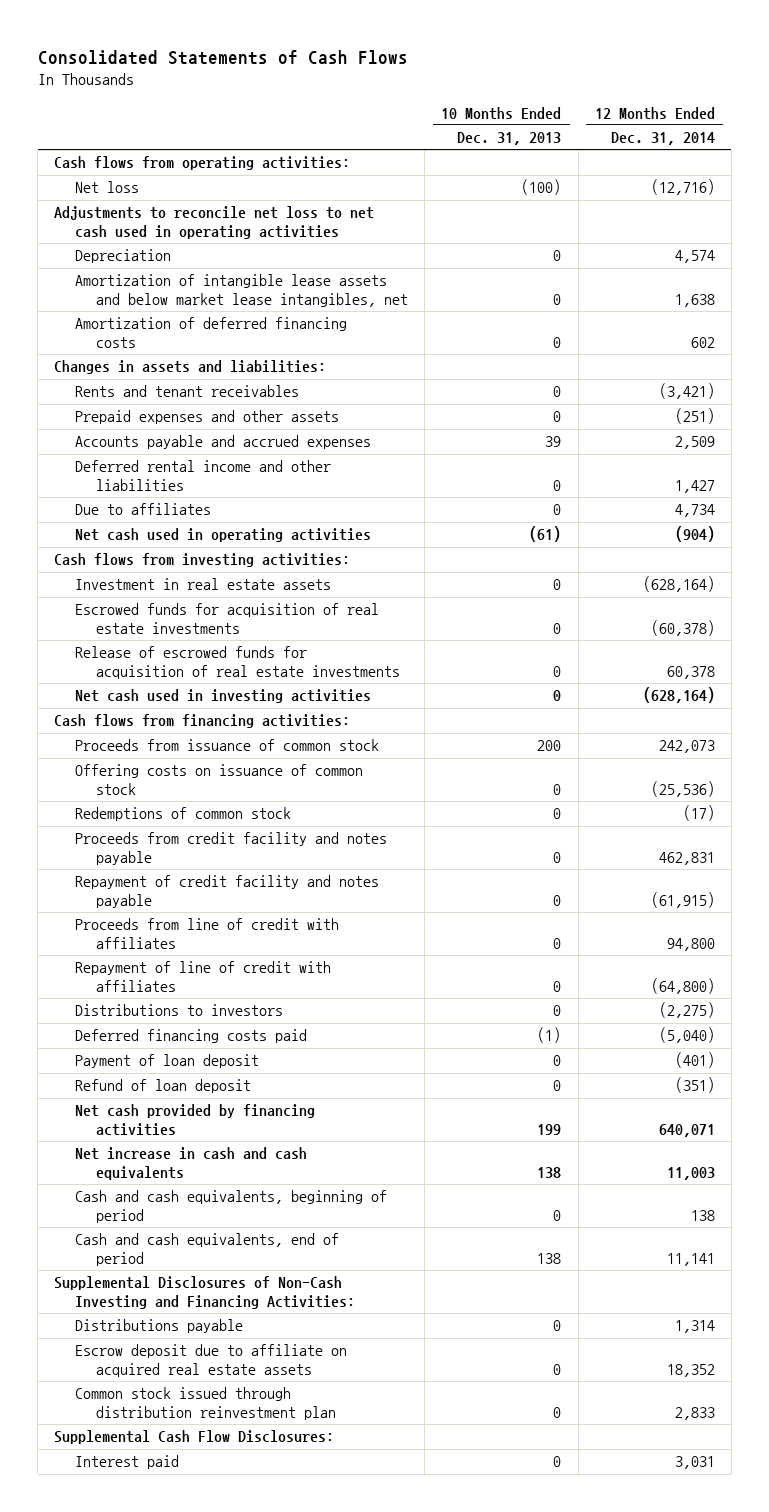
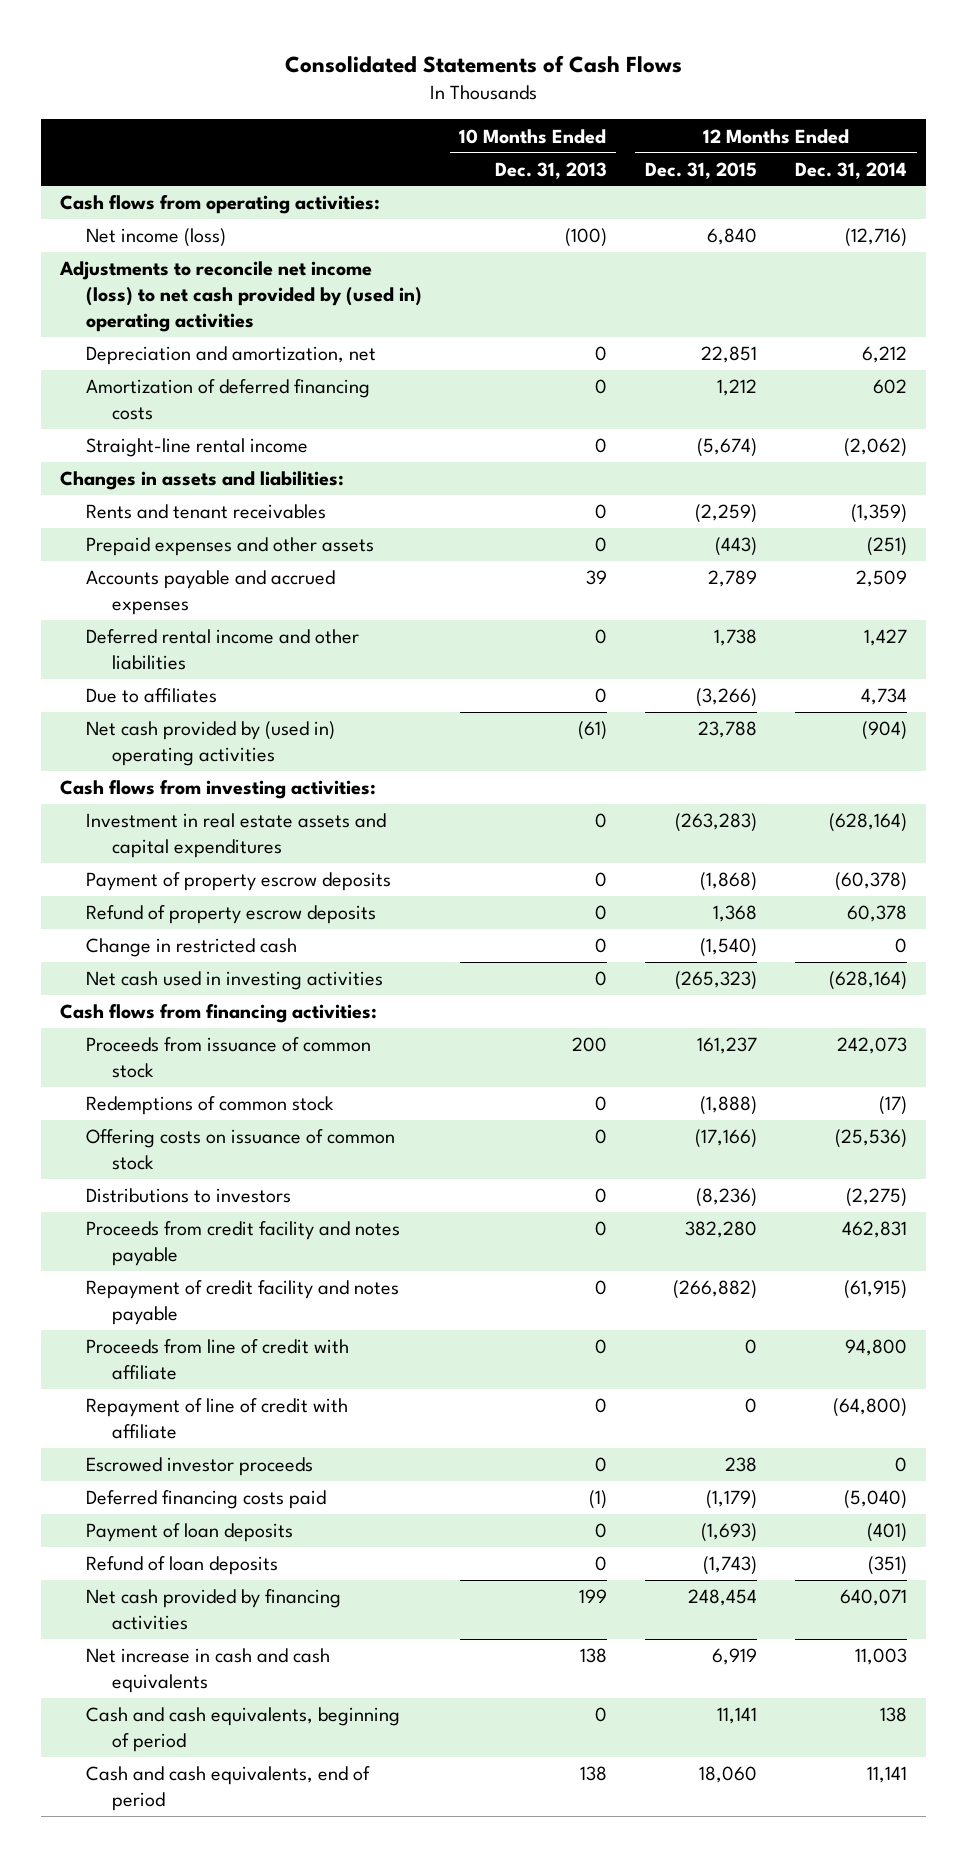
- | 10 Months Ended Dec. 31, 2013 | 12 Months Ended Dec. 31, 2014
+ | 10 Months Ended Dec. 31, 2013 | 12 Months Ended Dec. 31, 2015 | 12 Months Ended Dec. 31, 2014
- Net loss | (100) | (12,716)
- Adjustments to reconcile net loss to net cash used in operating activities
- Depreciation | 0 | 4,574
- Amortization of intangible lease assets and below market lease intangibles, net | 0 | 1,638
+ Net income (loss) | (100) | 6,840 | (12,716)
+ Adjustments to reconcile net income (loss) to net cash provided by (used in) operating activities
+ Depreciation and amortization, net | 0 | 22,851 | 6,212
+ Straight-line rental income | 0 | (5,674) | (2,062)
- Rents and tenant receivables | 0 | (3,421)
+ Rents and tenant receivables | 0 | (2,259) | (1,359)
- Net cash used in operating activities | (61) | (904)
+ Net cash provided by (used in) operating activities | (61) | 23,788 | (904)
- Investment in real estate assets | 0 | (628,164)
- Escrowed funds for acquisition of real estate investments | 0 | (60,378)
- Release of escrowed funds for acquisition of real estate investments | 0 | 60,378
+ Investment in real estate assets and capital expenditures | 0 | (263,283) | (628,164)
+ Payment of property escrow deposits | 0 | (1,868) | (60,378)
+ Refund of property escrow deposits | 0 | 1,368 | 60,378
+ Change in restricted cash | 0 | (1,540) | 0
moved down: Offering costs on issuance of common stock | 0 | (17,166) | (25,536)
moved up: Distributions to investors | 0 | (8,236) | (2,275)
- Proceeds from line of credit with affiliates | 0 | 94,800
- Repayment of line of credit with affiliates | 0 | (64,800)
+ Proceeds from line of credit with affiliate | 0 | 0 | 94,800
+ Repayment of line of credit with affiliate | 0 | 0 | (64,800)
+ Escrowed investor proceeds | 0 | 238 | 0
- Payment of loan deposit | 0 | (401)
- Refund of loan deposit | 0 | (351)
+ Payment of loan deposits | 0 | (1,693) | (401)
+ Refund of loan deposits | 0 | (1,743) | (351)
- Supplemental Disclosures of Non-Cash Investing and Financing Activities:
- Distributions payable | 0 | 1,314
- Escrow deposit due to affiliate on acquired real estate assets | 0 | 18,352
- Common stock issued through distribution reinvestment plan | 0 | 2,833
- Supplemental Cash Flow Disclosures:
- Interest paid | 0 | 3,031

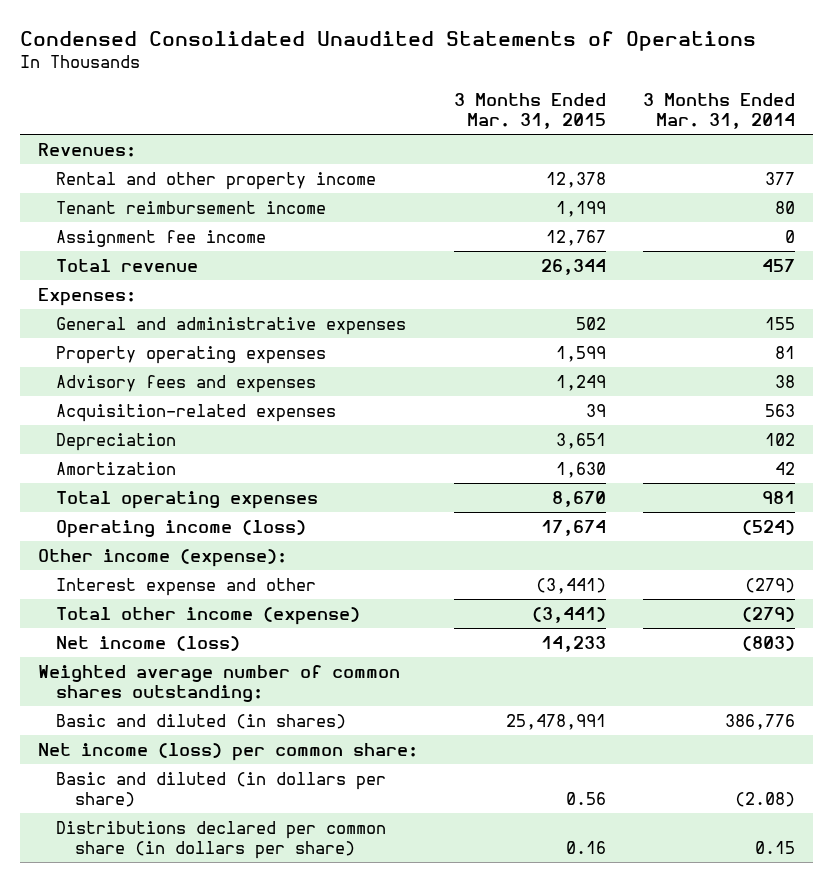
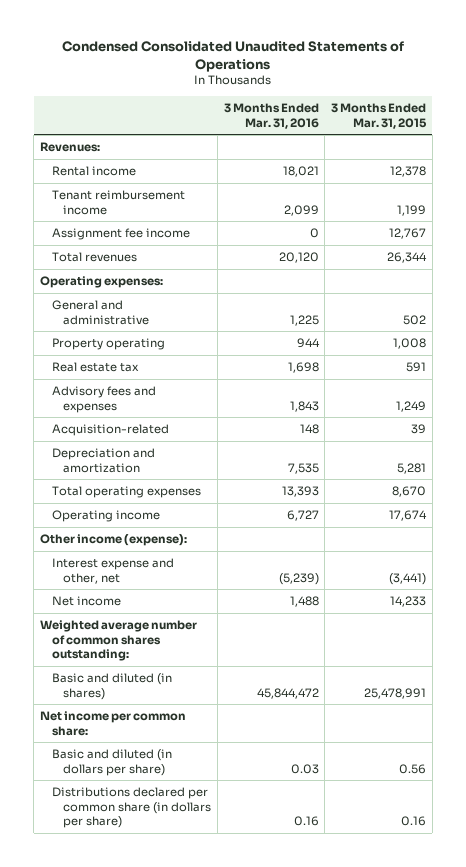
- | 3 Months Ended Mar. 31, 2015 | 3 Months Ended Mar. 31, 2014
+ | 3 Months Ended Mar. 31, 2016 | 3 Months Ended Mar. 31, 2015
- Rental and other property income | 12,378 | 377
+ Rental income | 18,021 | 12,378
- Total revenue | 26,344 | 457
- Expenses:
- General and administrative expenses | 502 | 155
- Property operating expenses | 1,599 | 81
+ Total revenues | 20,120 | 26,344
+ Operating expenses:
+ General and administrative | 1,225 | 502
+ Property operating | 944 | 1,008
+ Real estate tax | 1,698 | 591
- Acquisition-related expenses | 39 | 563
- Depreciation | 3,651 | 102
- Amortization | 1,630 | 42
+ Acquisition-related | 148 | 39
+ Depreciation and amortization | 7,535 | 5,281
- Operating income (loss) | 17,674 | (524)
+ Operating income | 6,727 | 17,674
- Interest expense and other | (3,441) | (279)
- Total other income (expense) | (3,441) | (279)
- Net income (loss) | 14,233 | (803)
+ Interest expense and other, net | (5,239) | (3,441)
+ Net income | 1,488 | 14,233
- Net income (loss) per common share:
+ Net income per common share:

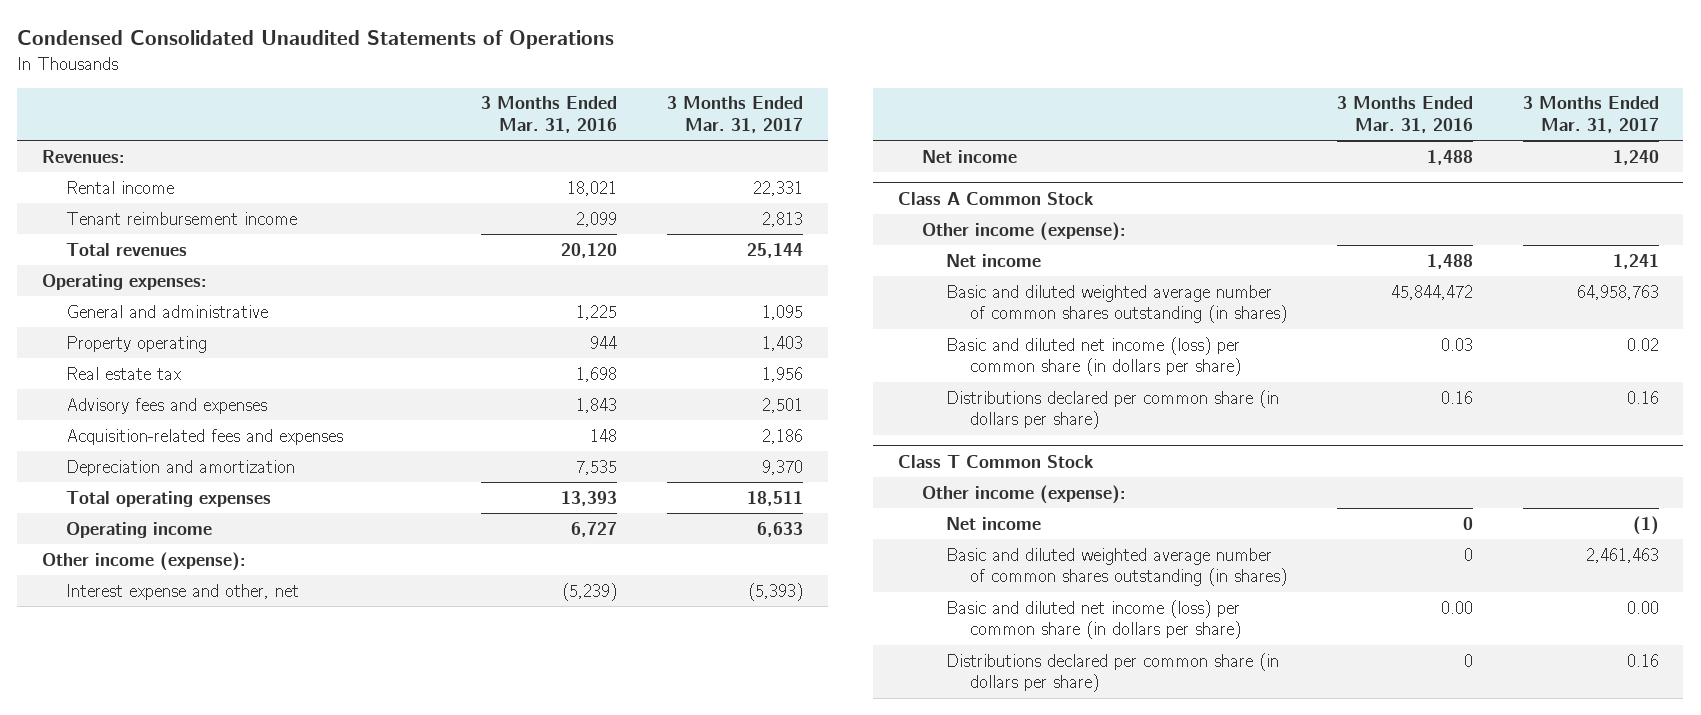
- | 3 Months Ended Mar. 31, 2016 | 3 Months Ended Mar. 31, 2015
+ | 3 Months Ended Mar. 31, 2016 | 3 Months Ended Mar. 31, 2017
- Assignment fee income | 0 | 12,767
- Acquisition-related | 148 | 39
+ Acquisition-related fees and expenses | 148 | 2,186
- Weighted average number of common shares outstanding:
- Basic and diluted (in shares) | 45,844,472 | 25,478,991
- Net income per common share:
- Basic and diluted (in dollars per share) | 0.03 | 0.56
+ Class A Common Stock
+ Other income (expense):
+ Net income | 1,488 | 1,241
+ Basic and diluted weighted average number of common shares outstanding (in shares) | 45,844,472 | 64,958,763
+ Basic and diluted net income (loss) per common share (in dollars per share) | 0.03 | 0.02
+ Class T Common Stock
+ Other income (expense):
+ Net income | 0 | (1)
+ Basic and diluted weighted average number of common shares outstanding (in shares) | 0 | 2,461,463
+ Basic and diluted net income (loss) per common share (in dollars per share) | 0.00 | 0.00
+ Distributions declared per common share (in dollars per share) | 0 | 0.16

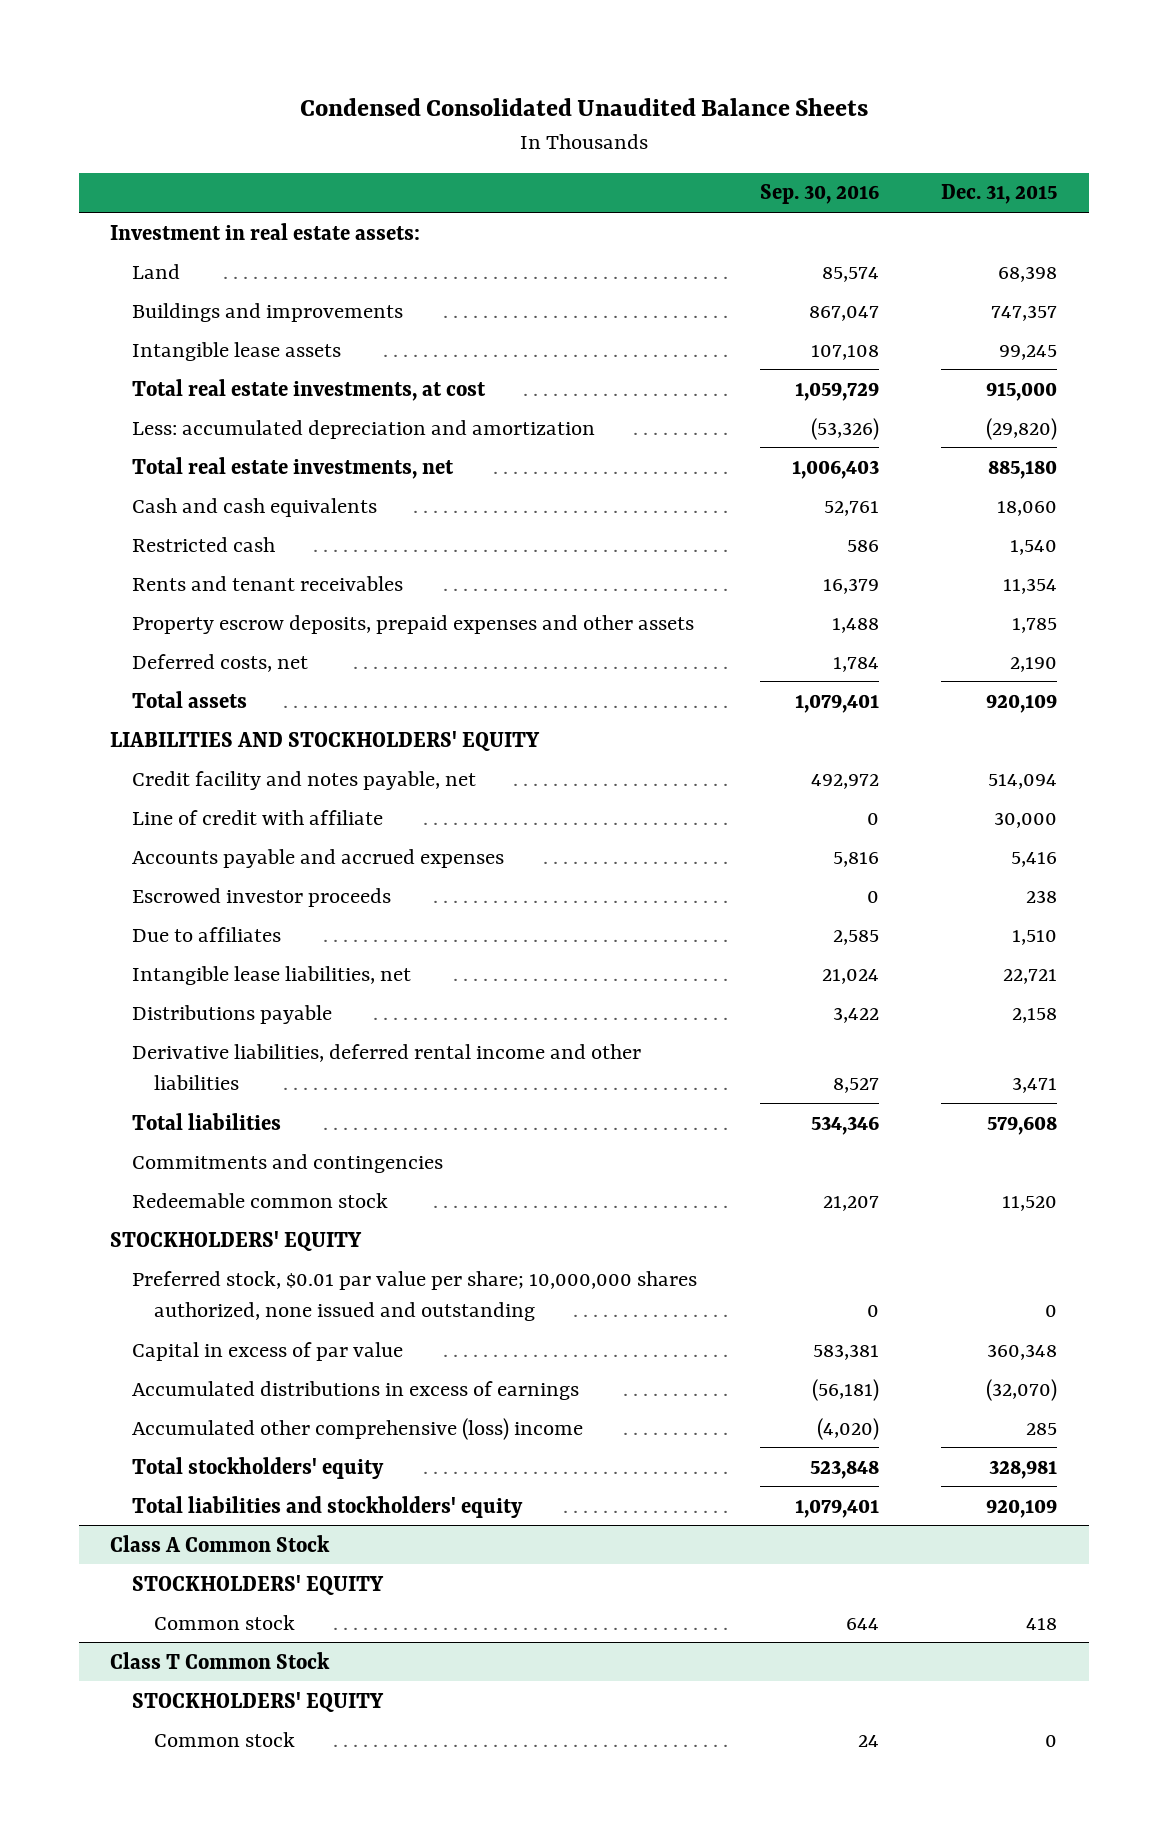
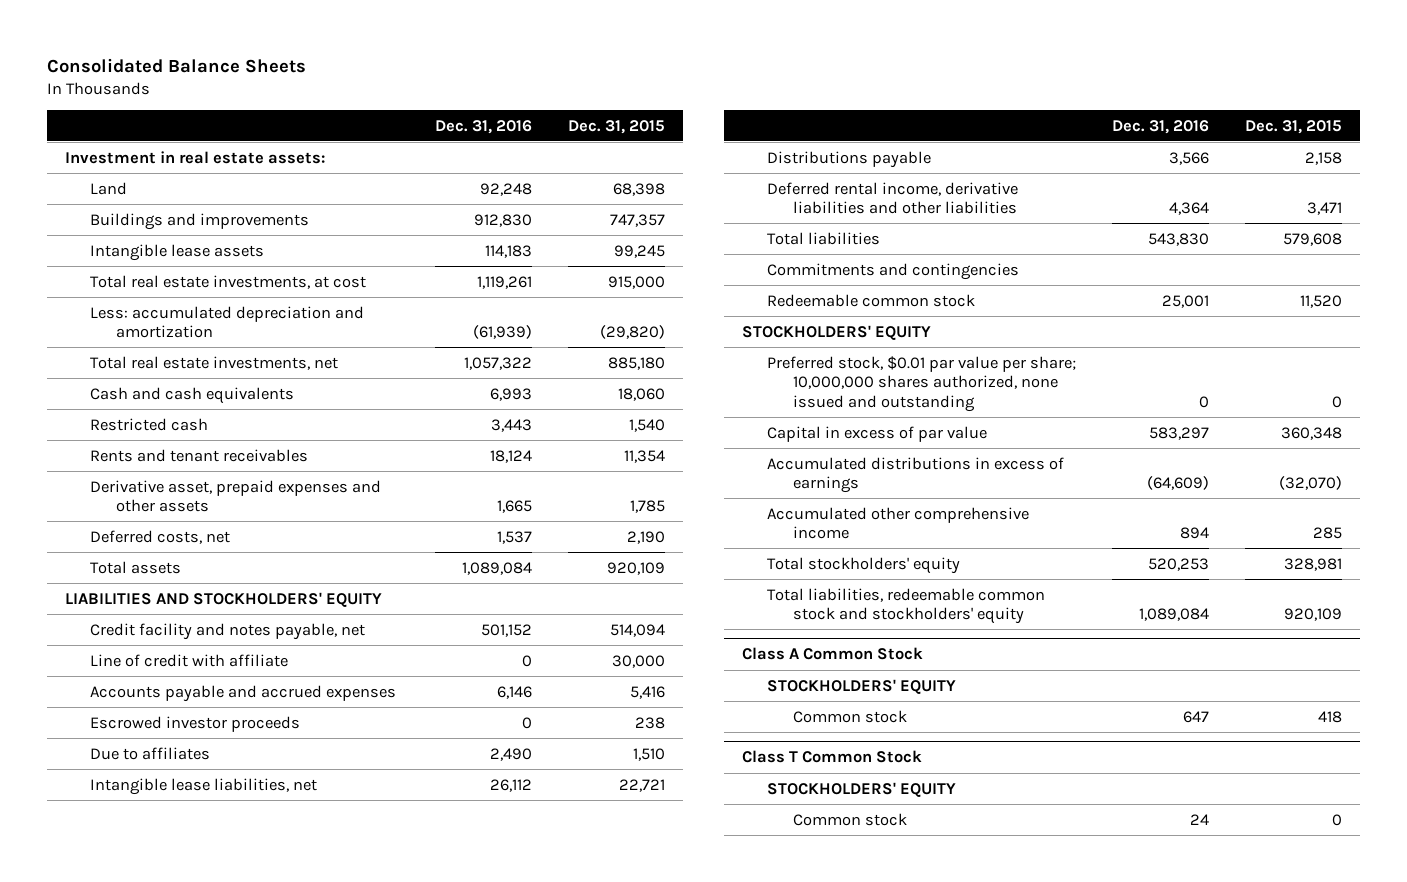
- Condensed Consolidated Unaudited Balance Sheets
+ Consolidated Balance Sheets
- | Sep. 30, 2016 | Dec. 31, 2015
+ | Dec. 31, 2016 | Dec. 31, 2015
- Property escrow deposits, prepaid expenses and other assets | 1,488 | 1,785
+ Derivative asset, prepaid expenses and other assets | 1,665 | 1,785
- Derivative liabilities, deferred rental income and other liabilities | 8,527 | 3,471
+ Deferred rental income, derivative liabilities and other liabilities | 4,364 | 3,471
- Accumulated other comprehensive (loss) income | (4,020) | 285
+ Accumulated other comprehensive income | 894 | 285
- Total liabilities and stockholders' equity | 1,079,401 | 920,109
+ Total liabilities, redeemable common stock and stockholders' equity | 1,089,084 | 920,109

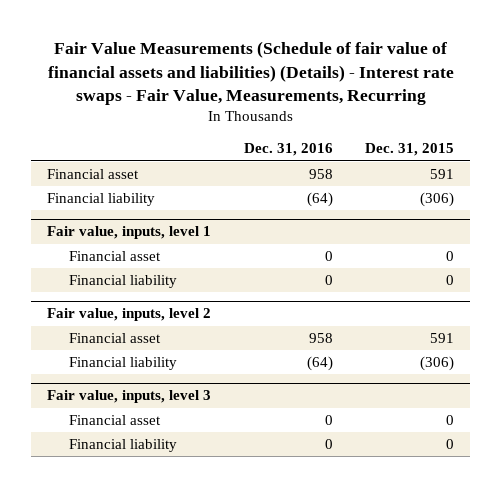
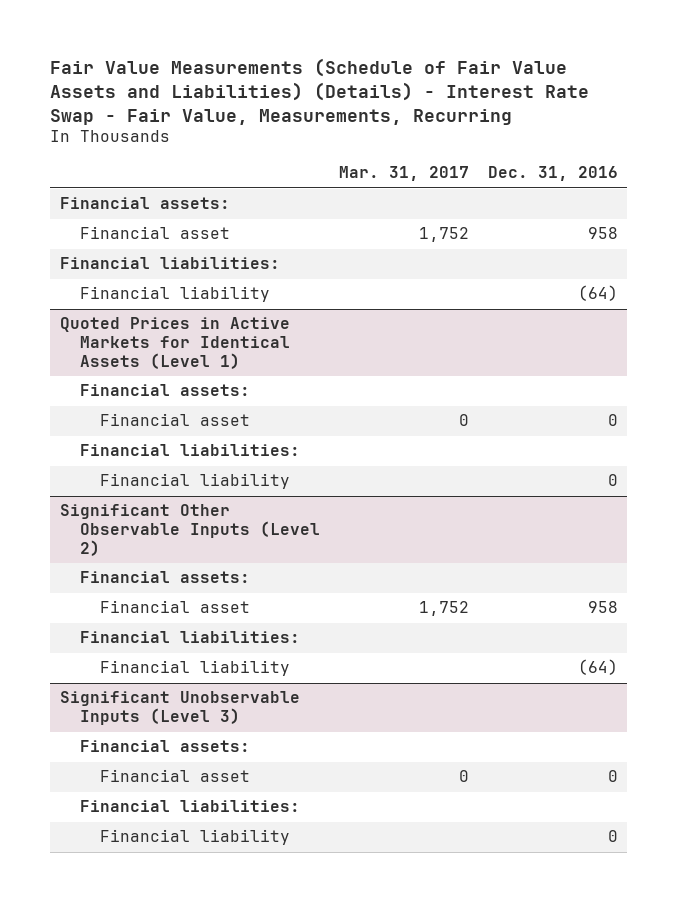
- Fair Value Measurements (Schedule of fair value of financial assets and liabilities) (Details) - Interest rate swaps - Fair Value, Measurements, Recurring
+ Fair Value Measurements (Schedule of Fair Value Assets and Liabilities) (Details) - Interest Rate Swap - Fair Value, Measurements, Recurring
- | Dec. 31, 2016 | Dec. 31, 2015
+ | Mar. 31, 2017 | Dec. 31, 2016
+ Financial assets:
+ Financial liabilities:
- Fair value, inputs, level 1
+ Quoted Prices in Active Markets for Identical Assets (Level 1)
+ Financial assets:
+ Financial liabilities:
- Fair value, inputs, level 2
+ Significant Other Observable Inputs (Level 2)
+ Financial assets:
+ Financial liabilities:
- Fair value, inputs, level 3
+ Significant Unobservable Inputs (Level 3)
+ Financial assets:
+ Financial liabilities:

